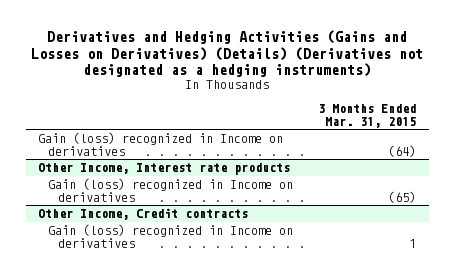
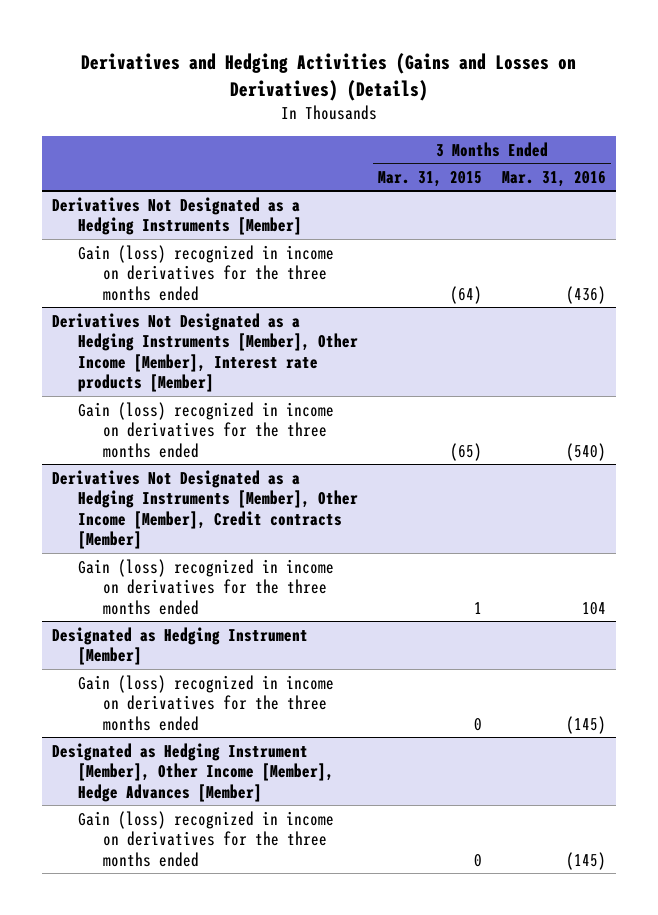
- Derivatives and Hedging Activities (Gains and Losses on Derivatives) (Details) (Derivatives not designated as a hedging instruments)
+ Derivatives and Hedging Activities (Gains and Losses on Derivatives) (Details)
- | 3 Months Ended Mar. 31, 2015
+ | 3 Months Ended Mar. 31, 2015 | 3 Months Ended Mar. 31, 2016
- Gain (loss) recognized in Income on derivatives | (64)
- Other Income, Interest rate products
- Gain (loss) recognized in Income on derivatives | (65)
- Other Income, Credit contracts
- Gain (loss) recognized in Income on derivatives | 1
+ Derivatives Not Designated as a Hedging Instruments [Member]
+ Gain (loss) recognized in income on derivatives for the three months ended | (64) | (436)
+ Derivatives Not Designated as a Hedging Instruments [Member], Other Income [Member], Interest rate products [Member]
+ Gain (loss) recognized in income on derivatives for the three months ended | (65) | (540)
+ Derivatives Not Designated as a Hedging Instruments [Member], Other Income [Member], Credit contracts [Member]
+ Gain (loss) recognized in income on derivatives for the three months ended | 1 | 104
+ Designated as Hedging Instrument [Member]
+ Gain (loss) recognized in income on derivatives for the three months ended | 0 | (145)
+ Designated as Hedging Instrument [Member], Other Income [Member], Hedge Advances [Member]
+ Gain (loss) recognized in income on derivatives for the three months ended | 0 | (145)

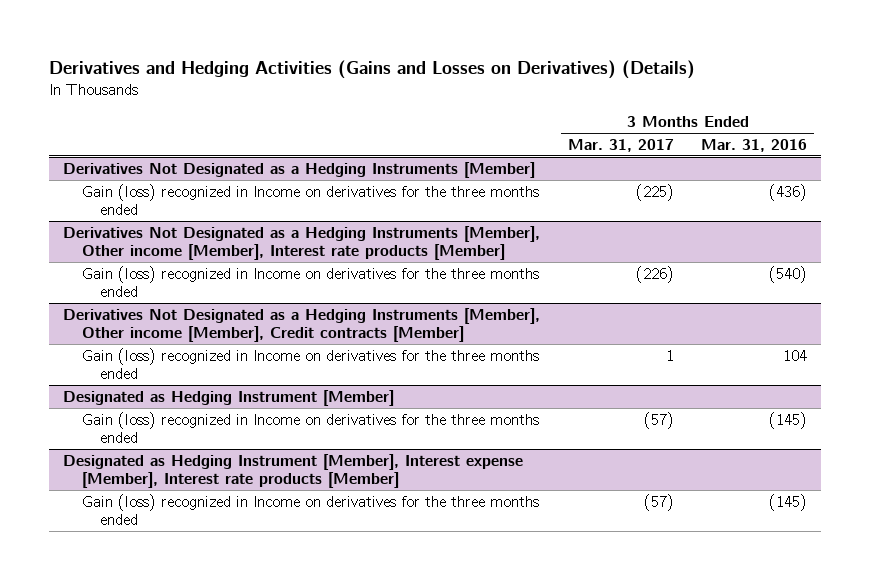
- | 3 Months Ended Mar. 31, 2015 | 3 Months Ended Mar. 31, 2016
+ | 3 Months Ended Mar. 31, 2017 | 3 Months Ended Mar. 31, 2016
@ Derivatives Not Designated as a Hedging Instruments [Member]
- Gain (loss) recognized in income on derivatives for the three months ended | (64) | (436)
- Derivatives Not Designated as a Hedging Instruments [Member], Other Income [Member], Interest rate products [Member]
- Gain (loss) recognized in income on derivatives for the three months ended | (65) | (540)
- Derivatives Not Designated as a Hedging Instruments [Member], Other Income [Member], Credit contracts [Member]
- Gain (loss) recognized in income on derivatives for the three months ended | 1 | 104
@ Derivatives Not Designated as a Hedging Instruments [Member]
+ Gain (loss) recognized in Income on derivatives for the three months ended | (225) | (436)
+ Derivatives Not Designated as a Hedging Instruments [Member], Other income [Member], Interest rate products [Member]
+ Gain (loss) recognized in Income on derivatives for the three months ended | (226) | (540)
+ Derivatives Not Designated as a Hedging Instruments [Member], Other income [Member], Credit contracts [Member]
+ Gain (loss) recognized in Income on derivatives for the three months ended | 1 | 104
@ Designated as Hedging Instrument [Member]
- Gain (loss) recognized in income on derivatives for the three months ended | 0 | (145)
- Designated as Hedging Instrument [Member], Other Income [Member], Hedge Advances [Member]
- Gain (loss) recognized in income on derivatives for the three months ended | 0 | (145)
@ Designated as Hedging Instrument [Member]
+ Gain (loss) recognized in Income on derivatives for the three months ended | (57) | (145)
+ Designated as Hedging Instrument [Member], Interest expense [Member], Interest rate products [Member]
+ Gain (loss) recognized in Income on derivatives for the three months ended | (57) | (145)

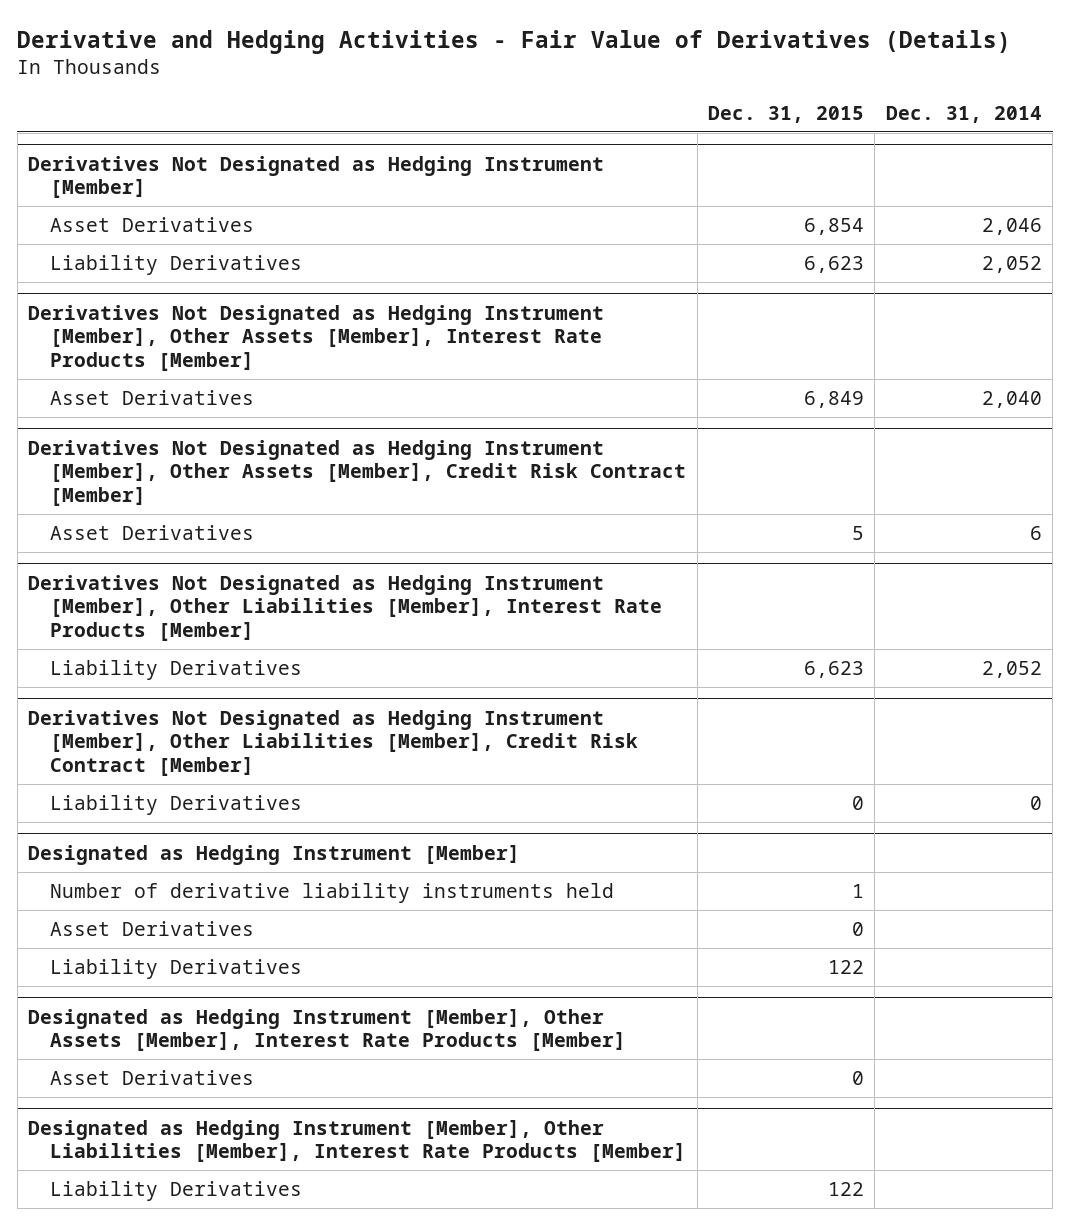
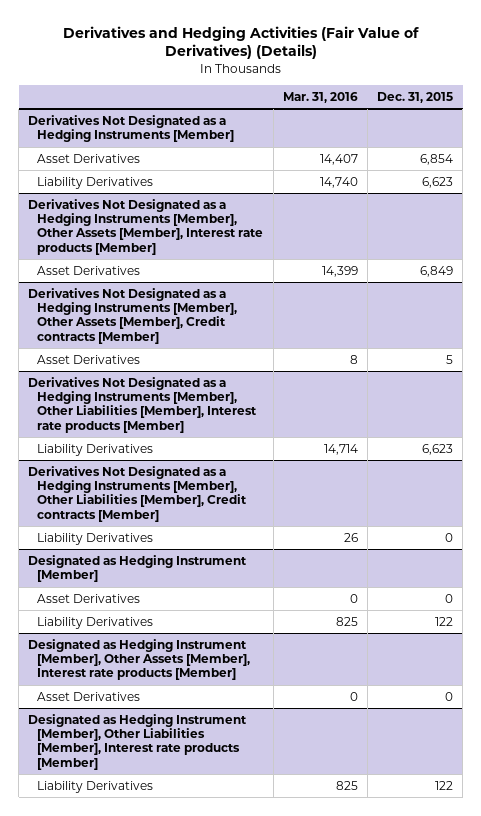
- Derivative and Hedging Activities - Fair Value of Derivatives (Details)
+ Derivatives and Hedging Activities (Fair Value of Derivatives) (Details)
- | Dec. 31, 2015 | Dec. 31, 2014
+ | Mar. 31, 2016 | Dec. 31, 2015
- Derivatives Not Designated as Hedging Instrument [Member]
+ Derivatives Not Designated as a Hedging Instruments [Member]
- Derivatives Not Designated as Hedging Instrument [Member], Other Assets [Member], Interest Rate Products [Member]
+ Derivatives Not Designated as a Hedging Instruments [Member], Other Assets [Member], Interest rate products [Member]
- Derivatives Not Designated as Hedging Instrument [Member], Other Assets [Member], Credit Risk Contract [Member]
+ Derivatives Not Designated as a Hedging Instruments [Member], Other Assets [Member], Credit contracts [Member]
- Derivatives Not Designated as Hedging Instrument [Member], Other Liabilities [Member], Interest Rate Products [Member]
+ Derivatives Not Designated as a Hedging Instruments [Member], Other Liabilities [Member], Interest rate products [Member]
- Derivatives Not Designated as Hedging Instrument [Member], Other Liabilities [Member], Credit Risk Contract [Member]
+ Derivatives Not Designated as a Hedging Instruments [Member], Other Liabilities [Member], Credit contracts [Member]
@ Designated as Hedging Instrument [Member]
- Number of derivative liability instruments held | 1 |
- Designated as Hedging Instrument [Member], Other Assets [Member], Interest Rate Products [Member]
+ Designated as Hedging Instrument [Member], Other Assets [Member], Interest rate products [Member]
- Designated as Hedging Instrument [Member], Other Liabilities [Member], Interest Rate Products [Member]
+ Designated as Hedging Instrument [Member], Other Liabilities [Member], Interest rate products [Member]

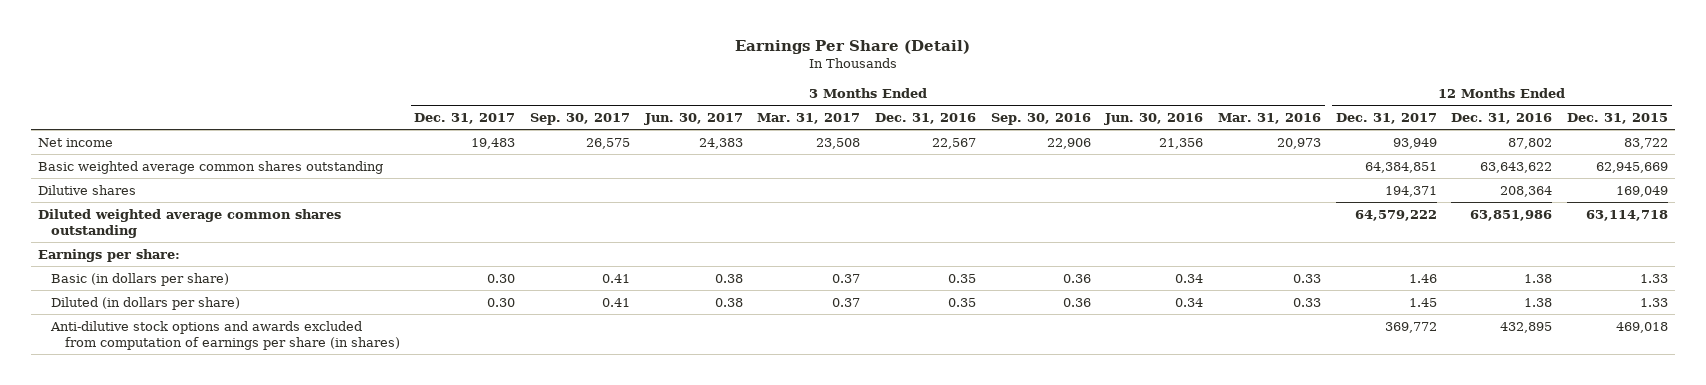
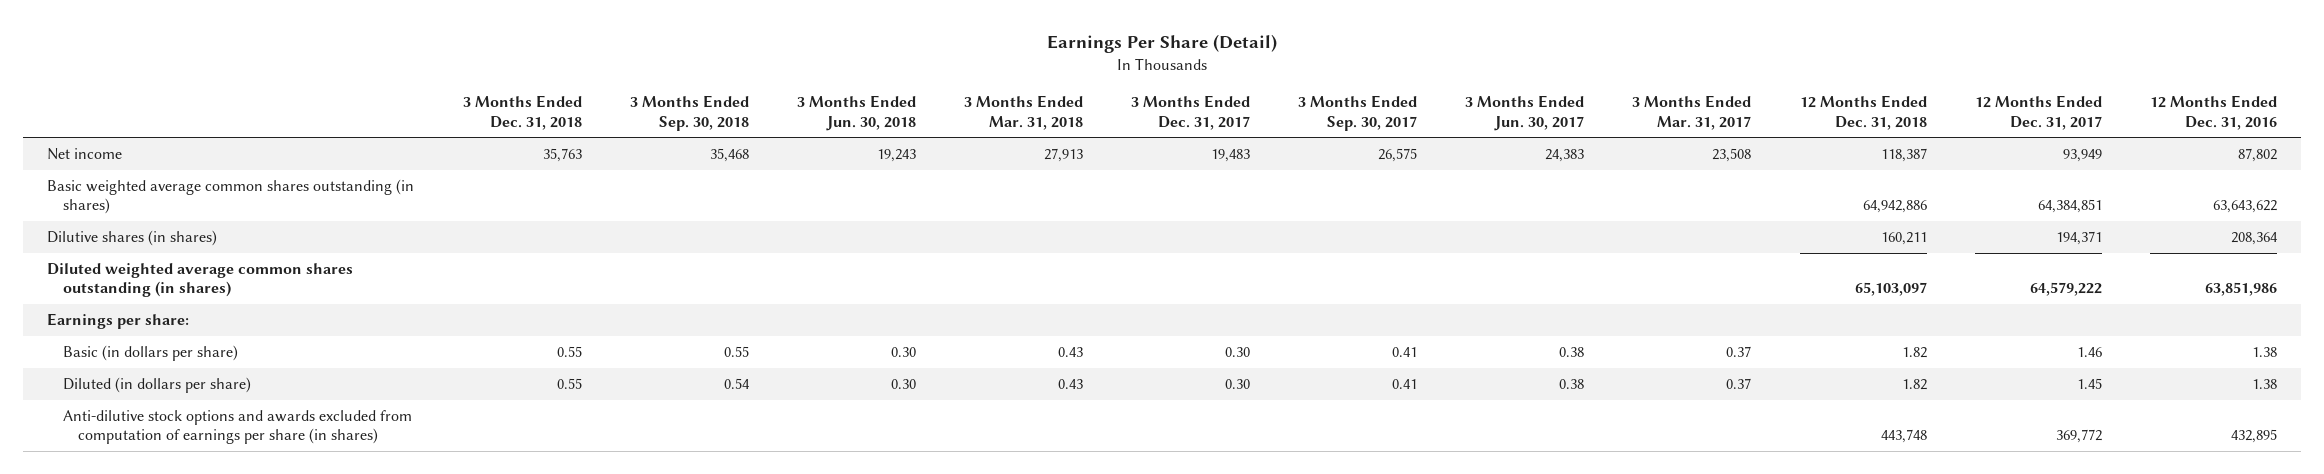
- | 3 Months Ended Dec. 31, 2017 | 3 Months Ended Sep. 30, 2017 | 3 Months Ended Jun. 30, 2017 | 3 Months Ended Mar. 31, 2017 | 3 Months Ended Dec. 31, 2016 | 3 Months Ended Sep. 30, 2016 | 3 Months Ended Jun. 30, 2016 | 3 Months Ended Mar. 31, 2016 | 12 Months Ended Dec. 31, 2017 | 12 Months Ended Dec. 31, 2016 | 12 Months Ended Dec. 31, 2015
+ | 3 Months Ended Dec. 31, 2018 | 3 Months Ended Sep. 30, 2018 | 3 Months Ended Jun. 30, 2018 | 3 Months Ended Mar. 31, 2018 | 3 Months Ended Dec. 31, 2017 | 3 Months Ended Sep. 30, 2017 | 3 Months Ended Jun. 30, 2017 | 3 Months Ended Mar. 31, 2017 | 12 Months Ended Dec. 31, 2018 | 12 Months Ended Dec. 31, 2017 | 12 Months Ended Dec. 31, 2016
- Basic weighted average common shares outstanding | | | | | | | | | 64,384,851 | 63,643,622 | 62,945,669
- Dilutive shares | | | | | | | | | 194,371 | 208,364 | 169,049
- Diluted weighted average common shares outstanding | | | | | | | | | 64,579,222 | 63,851,986 | 63,114,718
+ Basic weighted average common shares outstanding (in shares) | | | | | | | | | 64,942,886 | 64,384,851 | 63,643,622
+ Dilutive shares (in shares) | | | | | | | | | 160,211 | 194,371 | 208,364
+ Diluted weighted average common shares outstanding (in shares) | | | | | | | | | 65,103,097 | 64,579,222 | 63,851,986

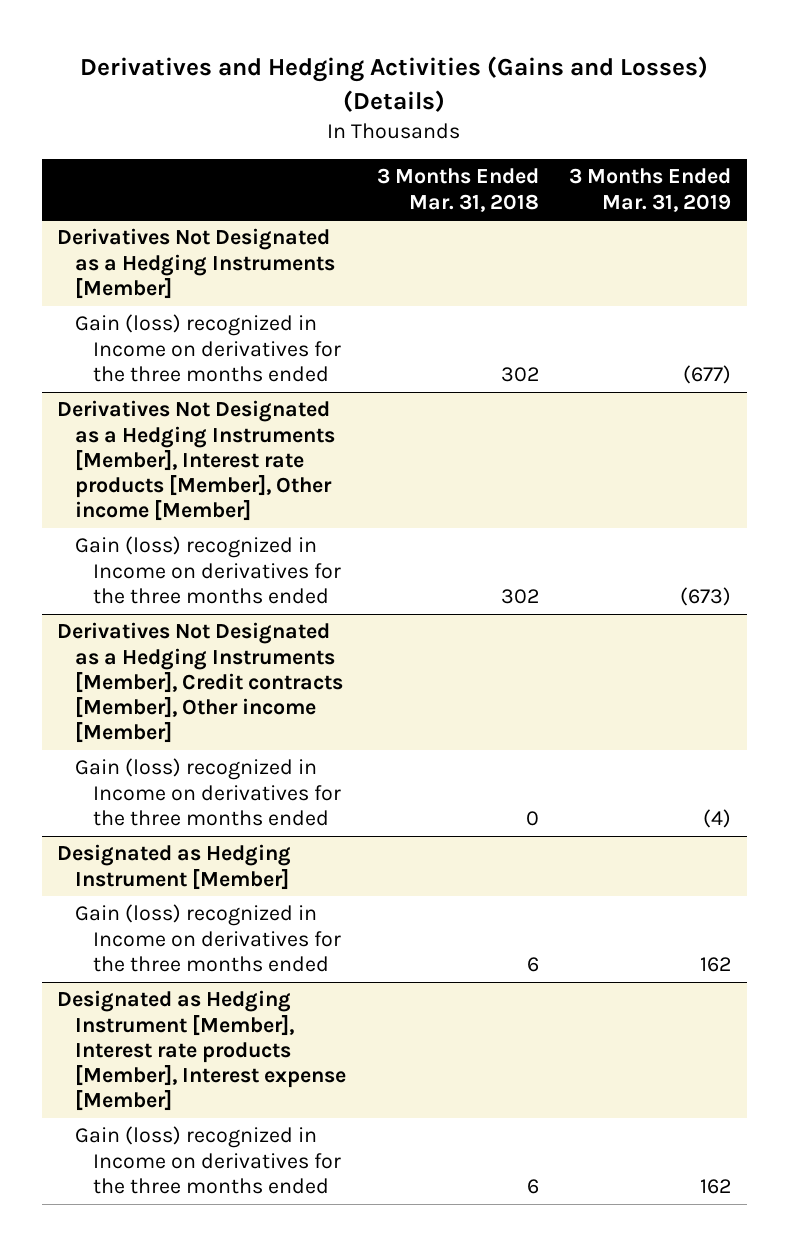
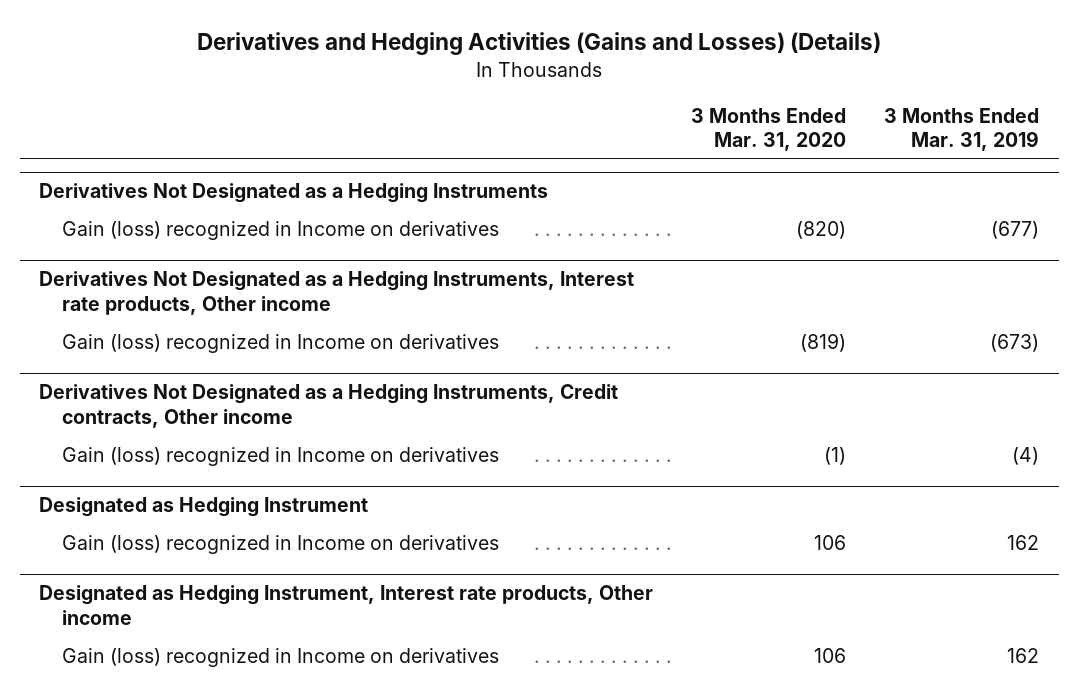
- | 3 Months Ended Mar. 31, 2018 | 3 Months Ended Mar. 31, 2019
+ | 3 Months Ended Mar. 31, 2020 | 3 Months Ended Mar. 31, 2019
- Derivatives Not Designated as a Hedging Instruments [Member]
- Gain (loss) recognized in Income on derivatives for the three months ended | 302 | (677)
- Derivatives Not Designated as a Hedging Instruments [Member], Interest rate products [Member], Other income [Member]
- Gain (loss) recognized in Income on derivatives for the three months ended | 302 | (673)
- Derivatives Not Designated as a Hedging Instruments [Member], Credit contracts [Member], Other income [Member]
- Gain (loss) recognized in Income on derivatives for the three months ended | 0 | (4)
- Designated as Hedging Instrument [Member]
- Gain (loss) recognized in Income on derivatives for the three months ended | 6 | 162
- Designated as Hedging Instrument [Member], Interest rate products [Member], Interest expense [Member]
- Gain (loss) recognized in Income on derivatives for the three months ended | 6 | 162
+ Derivatives Not Designated as a Hedging Instruments
+ Gain (loss) recognized in Income on derivatives | (820) | (677)
+ Derivatives Not Designated as a Hedging Instruments, Interest rate products, Other income
+ Gain (loss) recognized in Income on derivatives | (819) | (673)
+ Derivatives Not Designated as a Hedging Instruments, Credit contracts, Other income
+ Gain (loss) recognized in Income on derivatives | (1) | (4)
+ Designated as Hedging Instrument
+ Gain (loss) recognized in Income on derivatives | 106 | 162
+ Designated as Hedging Instrument, Interest rate products, Other income
+ Gain (loss) recognized in Income on derivatives | 106 | 162

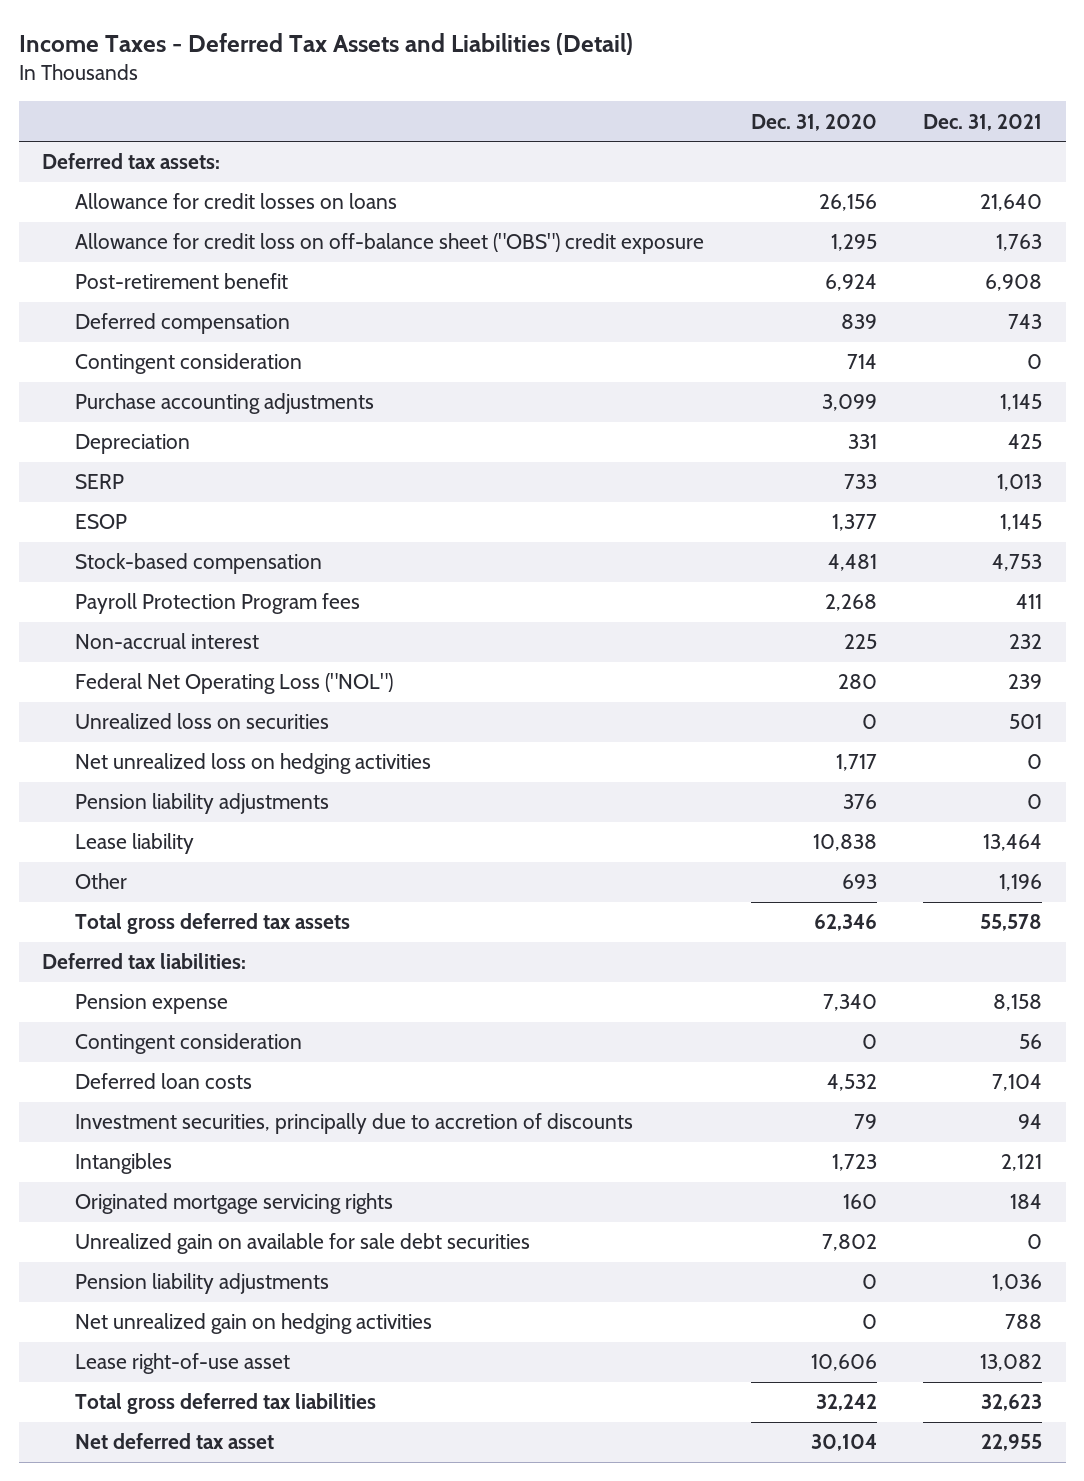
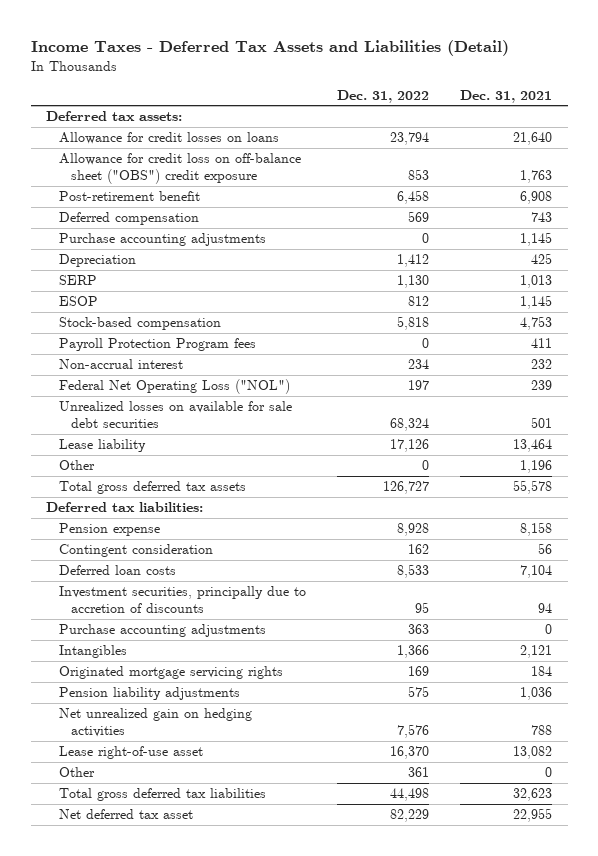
- | Dec. 31, 2020 | Dec. 31, 2021
+ | Dec. 31, 2022 | Dec. 31, 2021
- Contingent consideration | 714 | 0
- Unrealized loss on securities | 0 | 501
- Net unrealized loss on hedging activities | 1,717 | 0
- Pension liability adjustments | 376 | 0
+ Unrealized losses on available for sale debt securities | 68,324 | 501
+ Purchase accounting adjustments | 363 | 0
- Unrealized gain on available for sale debt securities | 7,802 | 0
+ Other | 361 | 0

